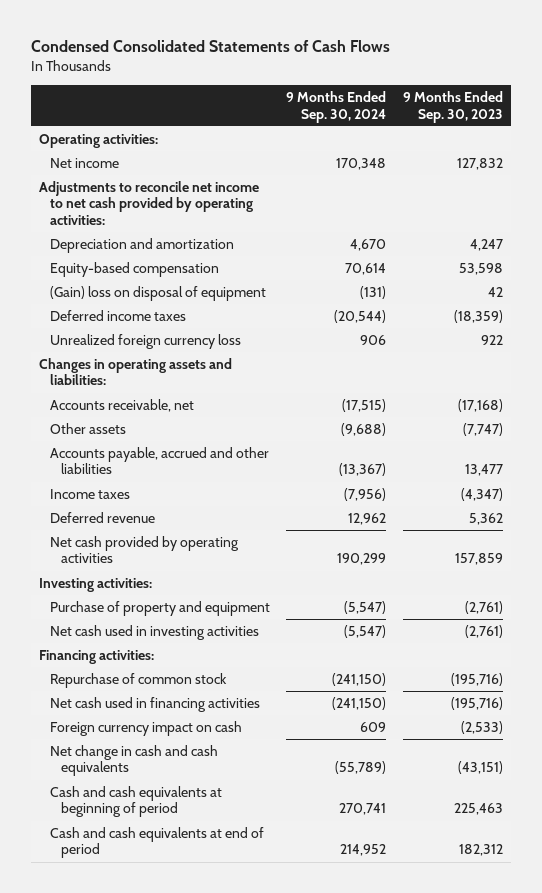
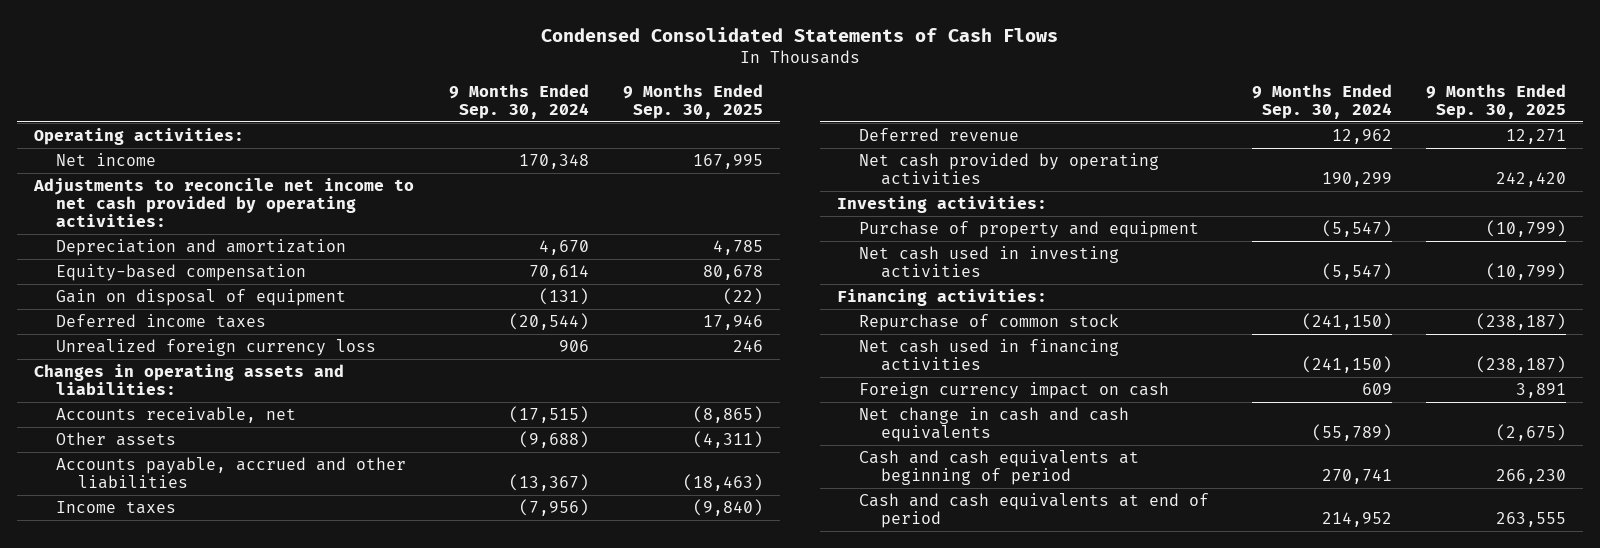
- | 9 Months Ended Sep. 30, 2024 | 9 Months Ended Sep. 30, 2023
+ | 9 Months Ended Sep. 30, 2024 | 9 Months Ended Sep. 30, 2025
- (Gain) loss on disposal of equipment | (131) | 42
+ Gain on disposal of equipment | (131) | (22)

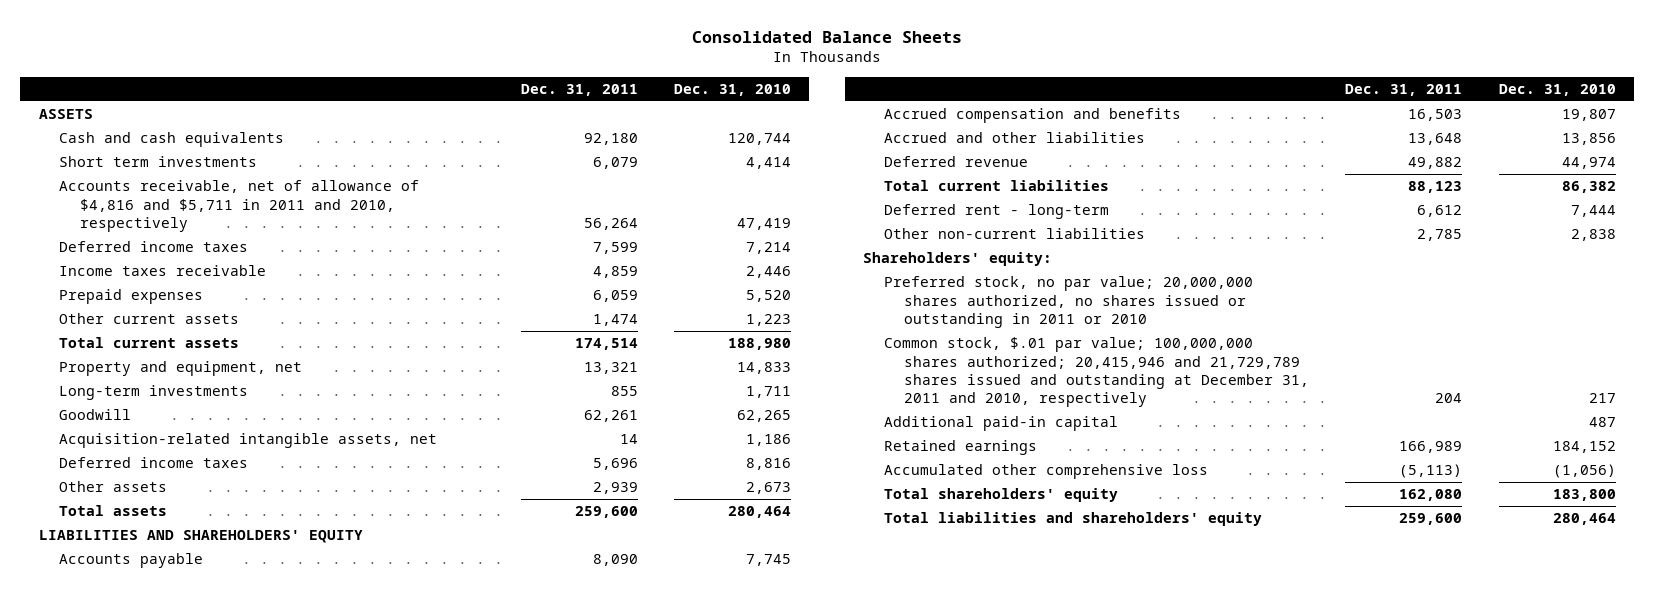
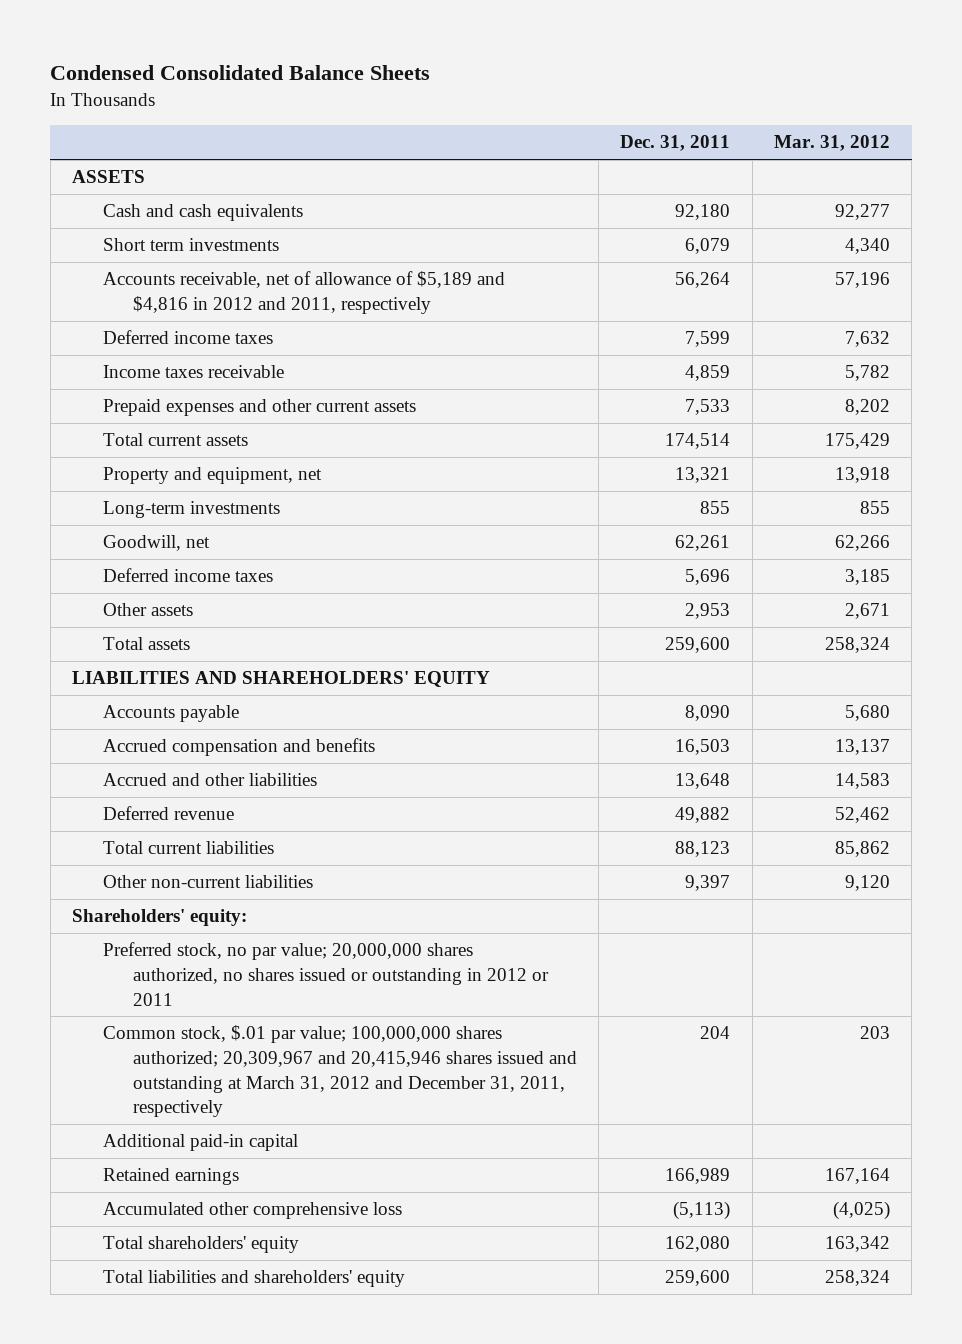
- Consolidated Balance Sheets
+ Condensed Consolidated Balance Sheets
- | Dec. 31, 2011 | Dec. 31, 2010
+ | Dec. 31, 2011 | Mar. 31, 2012
- Accounts receivable, net of allowance of $4,816 and $5,711 in 2011 and 2010, respectively | 56,264 | 47,419
+ Accounts receivable, net of allowance of $5,189 and $4,816 in 2012 and 2011, respectively | 56,264 | 57,196
- Prepaid expenses | 6,059 | 5,520
- Other current assets | 1,474 | 1,223
+ Prepaid expenses and other current assets | 7,533 | 8,202
- Goodwill | 62,261 | 62,265
- Acquisition-related intangible assets, net | 14 | 1,186
+ Goodwill, net | 62,261 | 62,266
- Other assets | 2,939 | 2,673
+ Other assets | 2,953 | 2,671
- Deferred rent - long-term | 6,612 | 7,444
- Other non-current liabilities | 2,785 | 2,838
+ Other non-current liabilities | 9,397 | 9,120
- Preferred stock, no par value; 20,000,000 shares authorized, no shares issued or outstanding in 2011 or 2010
- Common stock, $.01 par value; 100,000,000 shares authorized; 20,415,946 and 21,729,789 shares issued and outstanding at December 31, 2011 and 2010, respectively | 204 | 217
+ Preferred stock, no par value; 20,000,000 shares authorized, no shares issued or outstanding in 2012 or 2011
+ Common stock, $.01 par value; 100,000,000 shares authorized; 20,309,967 and 20,415,946 shares issued and outstanding at March 31, 2012 and December 31, 2011, respectively | 204 | 203

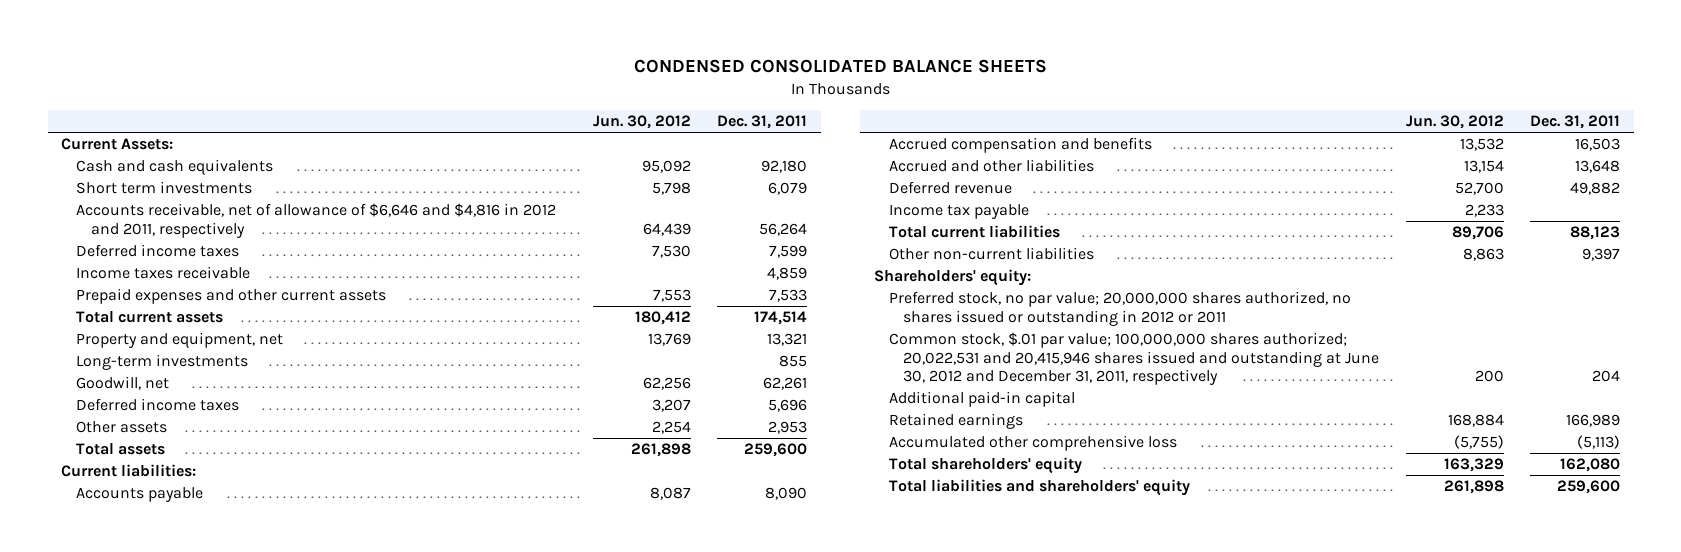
- Condensed Consolidated Balance Sheets
+ CONDENSED CONSOLIDATED BALANCE SHEETS
- | Dec. 31, 2011 | Mar. 31, 2012
+ | Jun. 30, 2012 | Dec. 31, 2011
- ASSETS
+ Current Assets:
- Accounts receivable, net of allowance of $5,189 and $4,816 in 2012 and 2011, respectively | 56,264 | 57,196
+ Accounts receivable, net of allowance of $6,646 and $4,816 in 2012 and 2011, respectively | 64,439 | 56,264
- LIABILITIES AND SHAREHOLDERS' EQUITY
+ Current liabilities:
+ Income tax payable | 2,233 |
- Common stock, $.01 par value; 100,000,000 shares authorized; 20,309,967 and 20,415,946 shares issued and outstanding at March 31, 2012 and December 31, 2011, respectively | 204 | 203
+ Common stock, $.01 par value; 100,000,000 shares authorized; 20,022,531 and 20,415,946 shares issued and outstanding at June 30, 2012 and December 31, 2011, respectively | 200 | 204

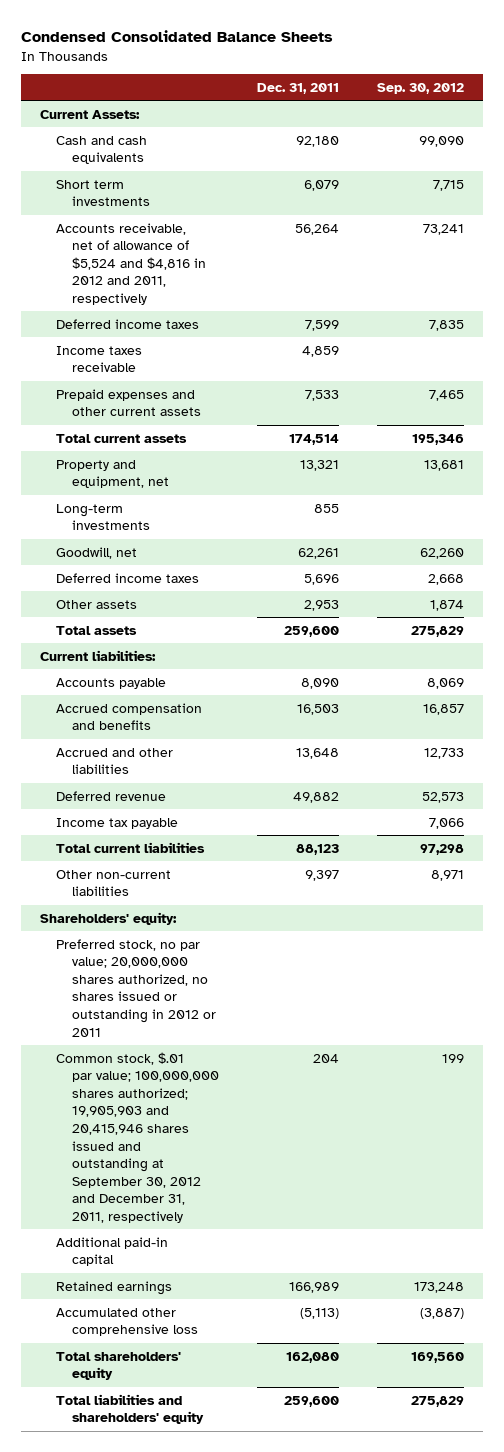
- CONDENSED CONSOLIDATED BALANCE SHEETS
+ Condensed Consolidated Balance Sheets
- | Jun. 30, 2012 | Dec. 31, 2011
+ | Dec. 31, 2011 | Sep. 30, 2012
- Accounts receivable, net of allowance of $6,646 and $4,816 in 2012 and 2011, respectively | 64,439 | 56,264
+ Accounts receivable, net of allowance of $5,524 and $4,816 in 2012 and 2011, respectively | 56,264 | 73,241
- Common stock, $.01 par value; 100,000,000 shares authorized; 20,022,531 and 20,415,946 shares issued and outstanding at June 30, 2012 and December 31, 2011, respectively | 200 | 204
+ Common stock, $.01 par value; 100,000,000 shares authorized; 19,905,903 and 20,415,946 shares issued and outstanding at September 30, 2012 and December 31, 2011, respectively | 204 | 199

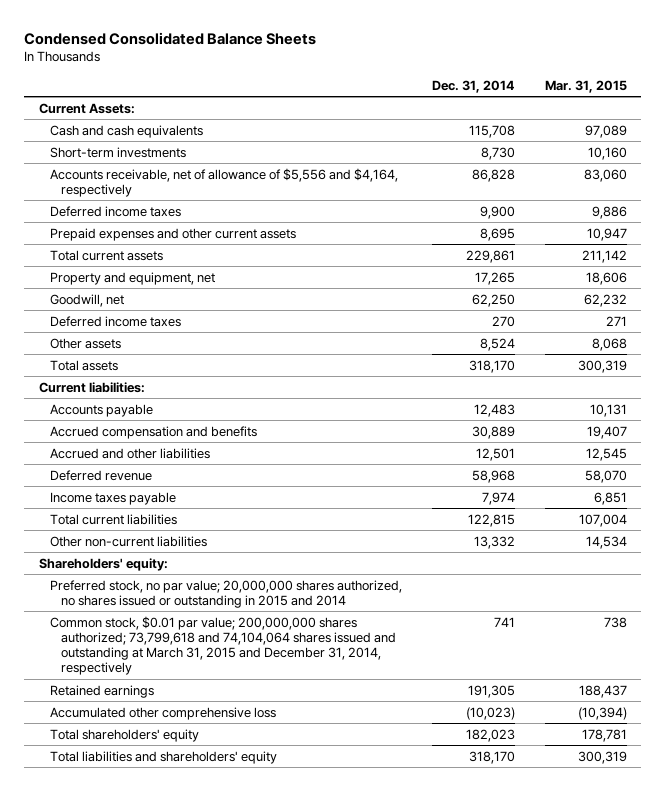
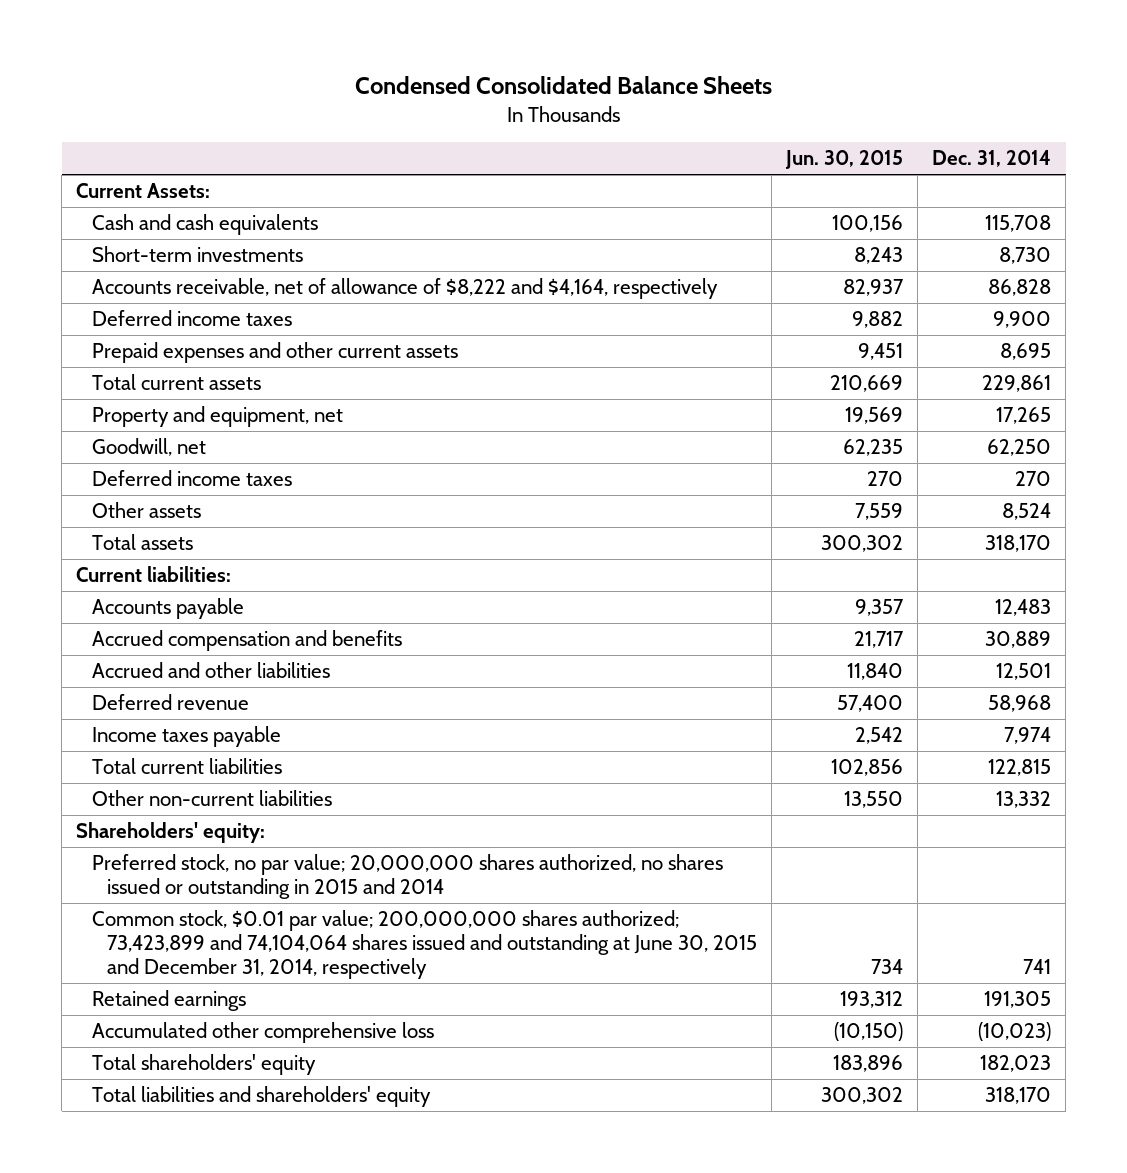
- | Dec. 31, 2014 | Mar. 31, 2015
+ | Jun. 30, 2015 | Dec. 31, 2014
- Accounts receivable, net of allowance of $5,556 and $4,164, respectively | 86,828 | 83,060
+ Accounts receivable, net of allowance of $8,222 and $4,164, respectively | 82,937 | 86,828
- Common stock, $0.01 par value; 200,000,000 shares authorized; 73,799,618 and 74,104,064 shares issued and outstanding at March 31, 2015 and December 31, 2014, respectively | 741 | 738
+ Common stock, $0.01 par value; 200,000,000 shares authorized; 73,423,899 and 74,104,064 shares issued and outstanding at June 30, 2015 and December 31, 2014, respectively | 734 | 741

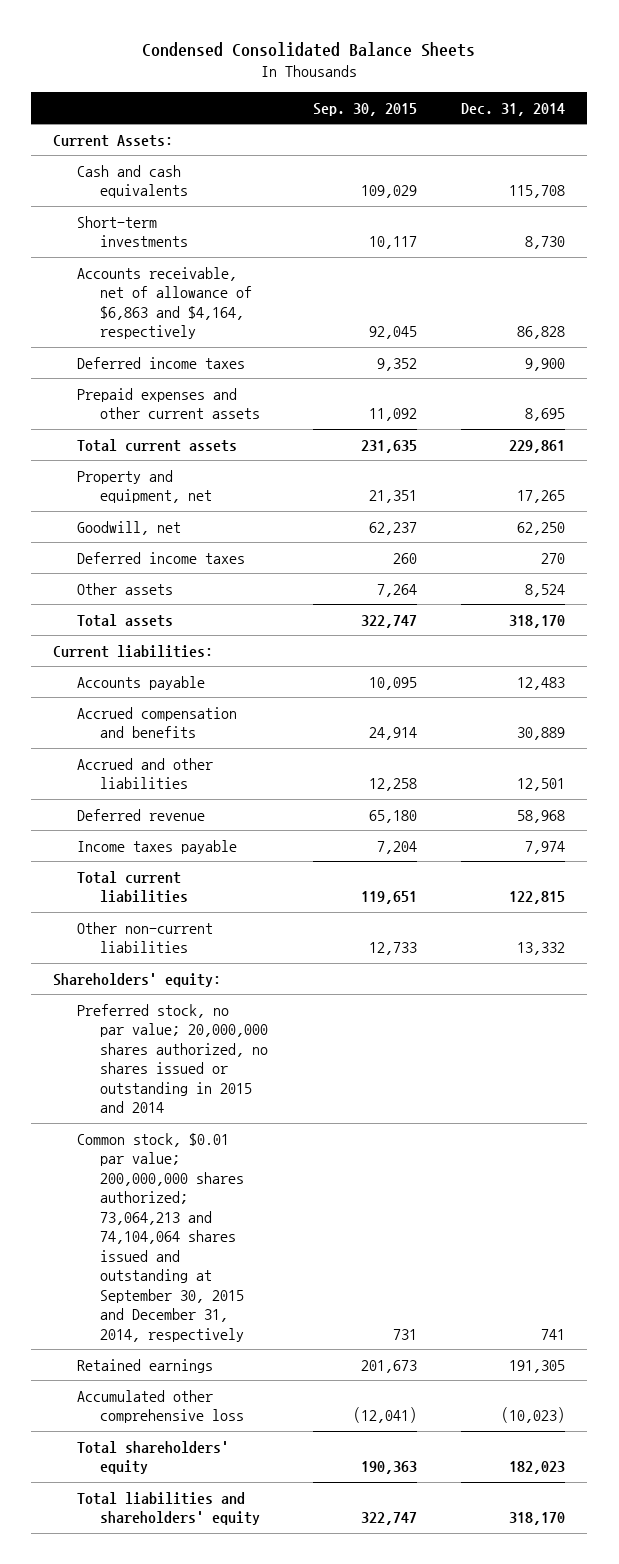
- | Jun. 30, 2015 | Dec. 31, 2014
+ | Sep. 30, 2015 | Dec. 31, 2014
- Accounts receivable, net of allowance of $8,222 and $4,164, respectively | 82,937 | 86,828
+ Accounts receivable, net of allowance of $6,863 and $4,164, respectively | 92,045 | 86,828
- Common stock, $0.01 par value; 200,000,000 shares authorized; 73,423,899 and 74,104,064 shares issued and outstanding at June 30, 2015 and December 31, 2014, respectively | 734 | 741
+ Common stock, $0.01 par value; 200,000,000 shares authorized; 73,064,213 and 74,104,064 shares issued and outstanding at September 30, 2015 and December 31, 2014, respectively | 731 | 741

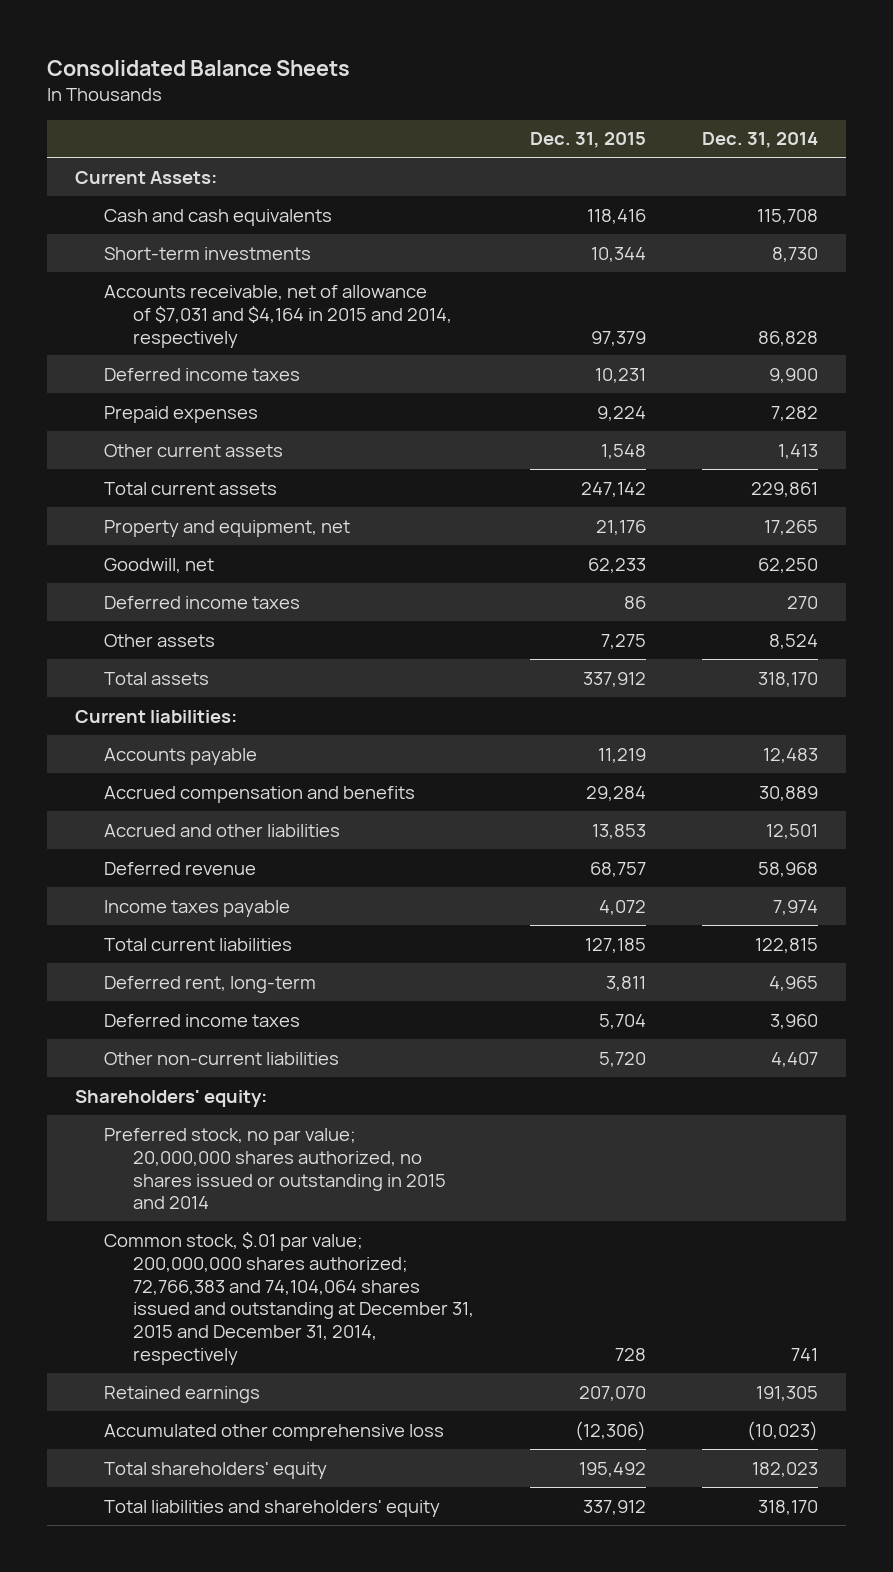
- Condensed Consolidated Balance Sheets
+ Consolidated Balance Sheets
- | Sep. 30, 2015 | Dec. 31, 2014
+ | Dec. 31, 2015 | Dec. 31, 2014
- Accounts receivable, net of allowance of $6,863 and $4,164, respectively | 92,045 | 86,828
+ Accounts receivable, net of allowance of $7,031 and $4,164 in 2015 and 2014, respectively | 97,379 | 86,828
- Prepaid expenses and other current assets | 11,092 | 8,695
+ Prepaid expenses | 9,224 | 7,282
+ Other current assets | 1,548 | 1,413
- Other non-current liabilities | 12,733 | 13,332
+ Deferred rent, long-term | 3,811 | 4,965
+ Deferred income taxes | 5,704 | 3,960
+ Other non-current liabilities | 5,720 | 4,407
- Common stock, $0.01 par value; 200,000,000 shares authorized; 73,064,213 and 74,104,064 shares issued and outstanding at September 30, 2015 and December 31, 2014, respectively | 731 | 741
+ Common stock, $.01 par value; 200,000,000 shares authorized; 72,766,383 and 74,104,064 shares issued and outstanding at December 31, 2015 and December 31, 2014, respectively | 728 | 741

